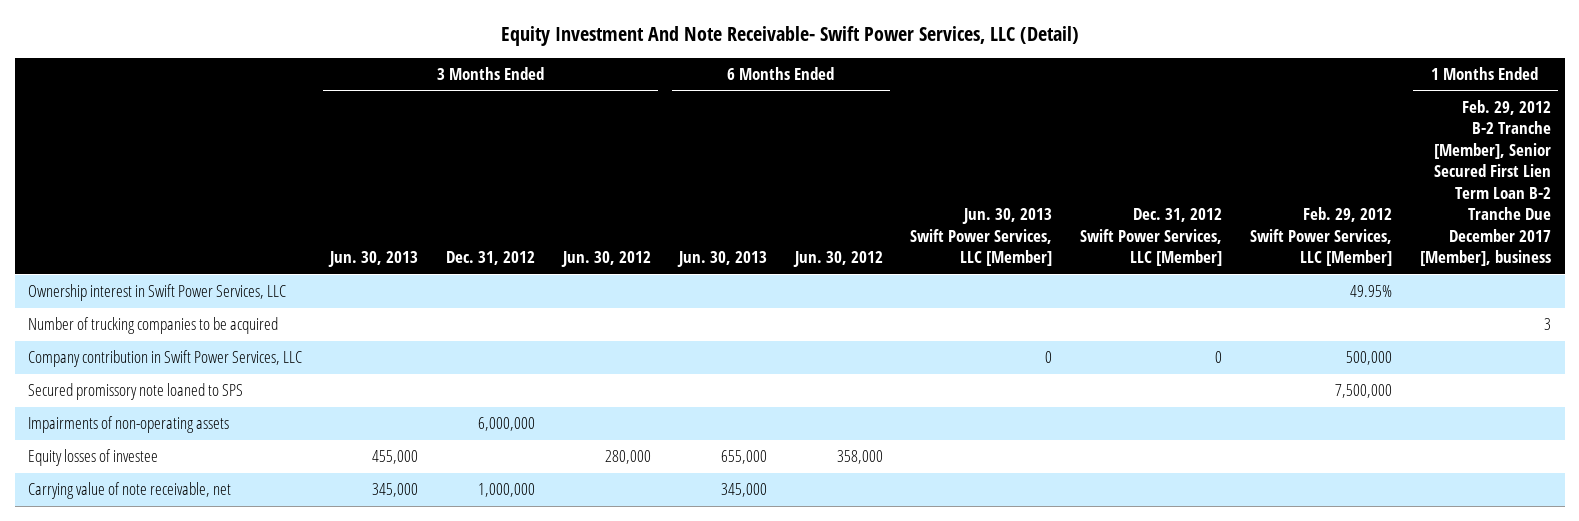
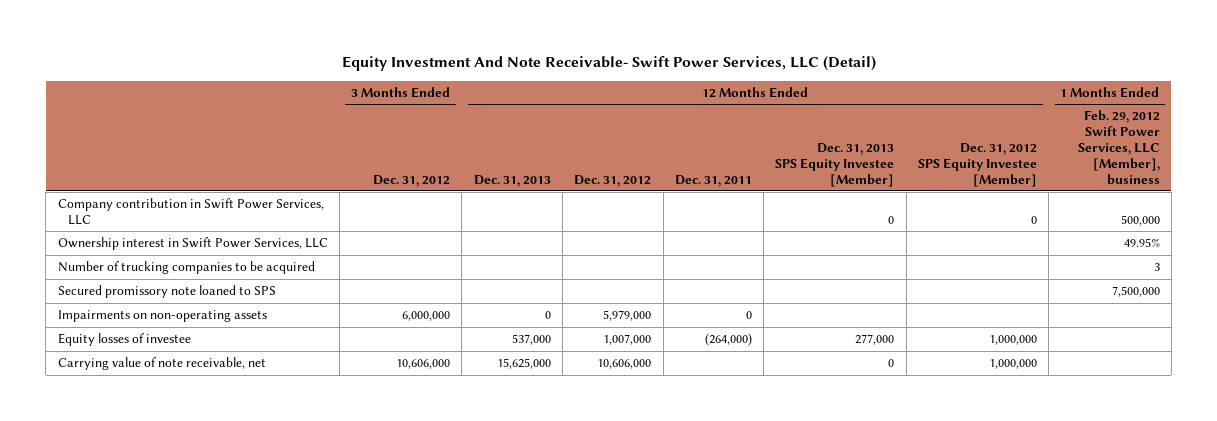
- | 3 Months Ended Jun. 30, 2013 | 3 Months Ended Dec. 31, 2012 | 3 Months Ended Jun. 30, 2012 | 6 Months Ended Jun. 30, 2013 | 6 Months Ended Jun. 30, 2012 | Jun. 30, 2013 Swift Power Services, LLC [Member] | Dec. 31, 2012 Swift Power Services, LLC [Member] | Feb. 29, 2012 Swift Power Services, LLC [Member] | 1 Months Ended Feb. 29, 2012 B-2 Tranche [Member], Senior Secured First Lien Term Loan B-2 Tranche Due December 2017 [Member], business
+ | 3 Months Ended Dec. 31, 2012 | 12 Months Ended Dec. 31, 2013 | 12 Months Ended Dec. 31, 2012 | 12 Months Ended Dec. 31, 2011 | 12 Months Ended Dec. 31, 2013 SPS Equity Investee [Member] | 12 Months Ended Dec. 31, 2012 SPS Equity Investee [Member] | 1 Months Ended Feb. 29, 2012 Swift Power Services, LLC [Member], business
moved up: Company contribution in Swift Power Services, LLC | | | | | 0 | 0 | 500,000
- Impairments of non-operating assets | | 6,000,000 | | | | | | |
+ Impairments on non-operating assets | 6,000,000 | 0 | 5,979,000 | 0 | | |
- Carrying value of note receivable, net | 345,000 | 1,000,000 | | 345,000 | | | | |
+ Carrying value of note receivable, net | 10,606,000 | 15,625,000 | 10,606,000 | | 0 | 1,000,000 |

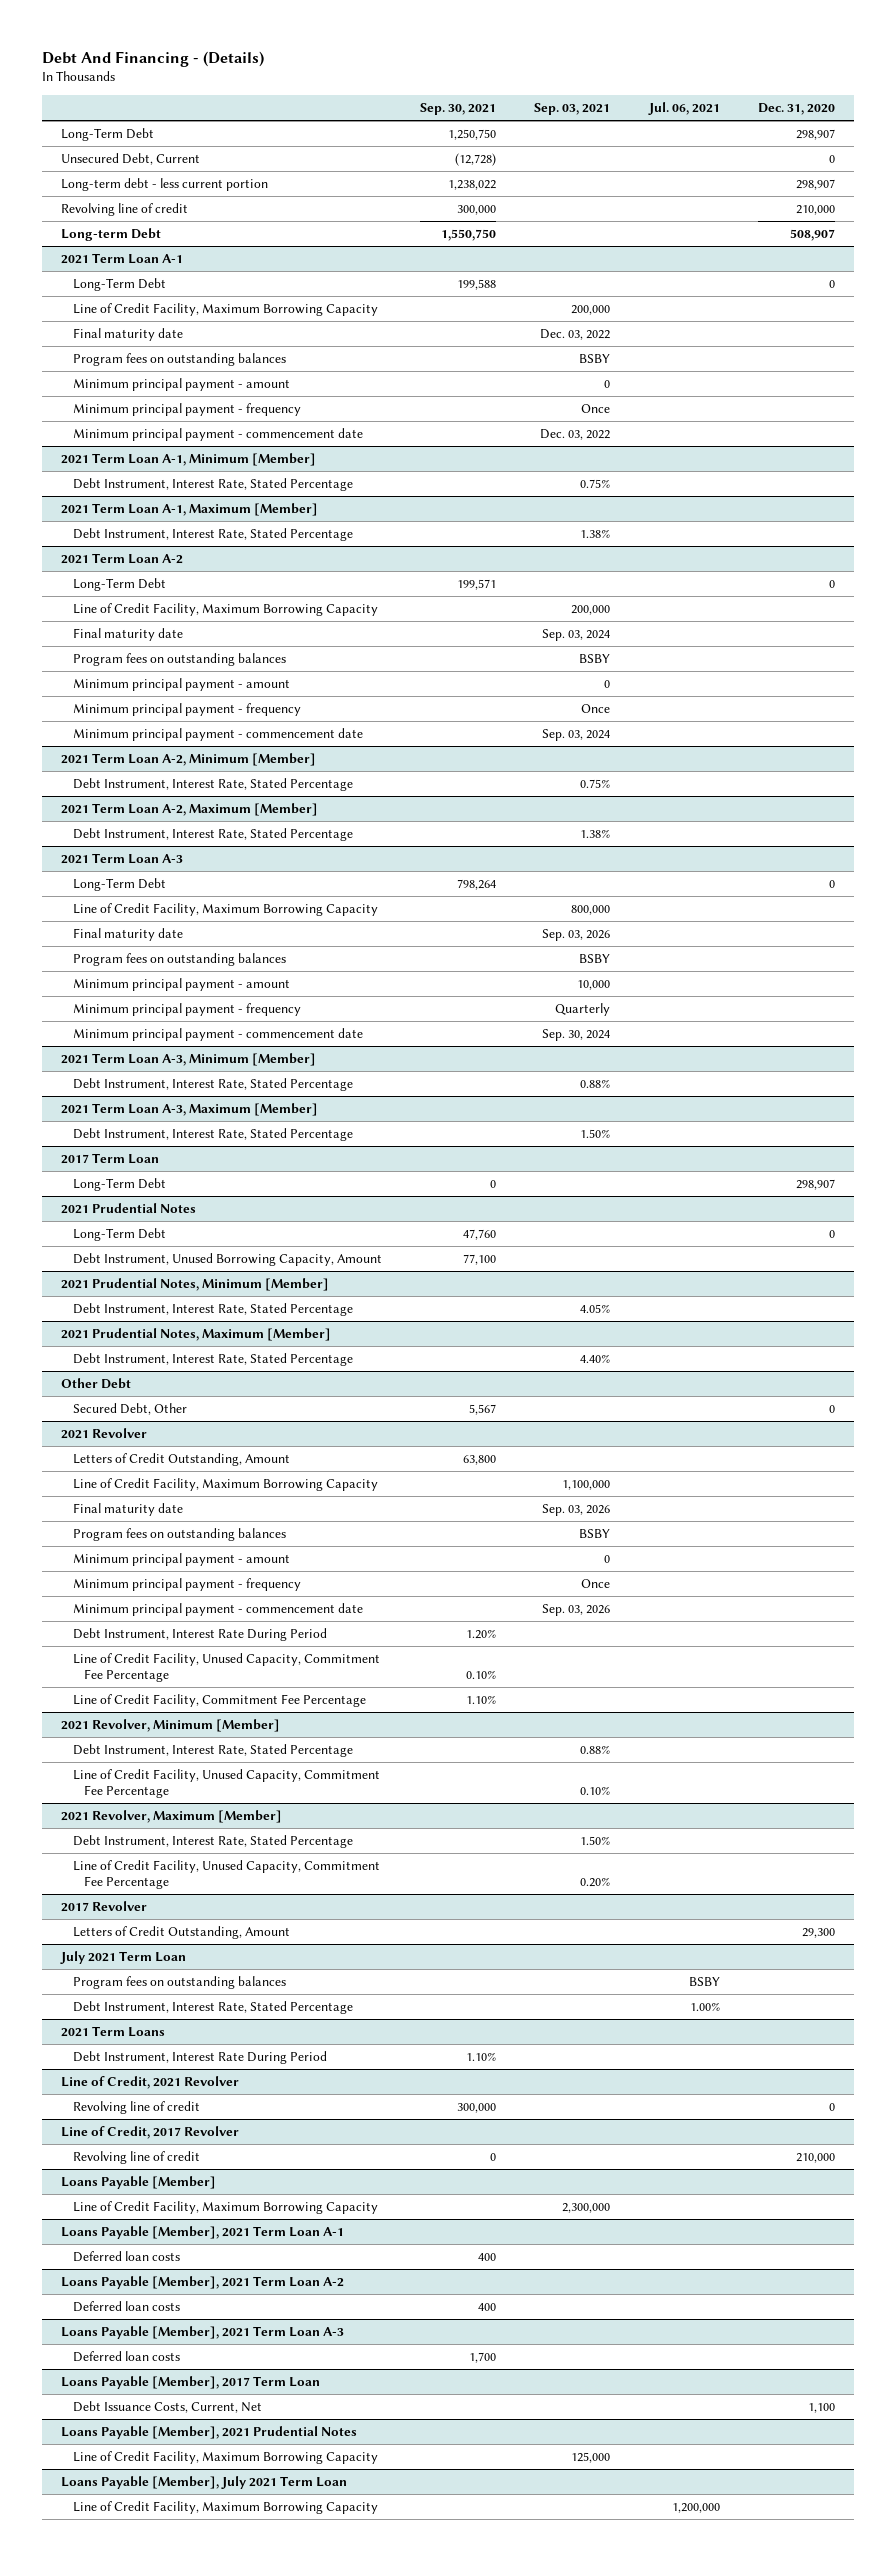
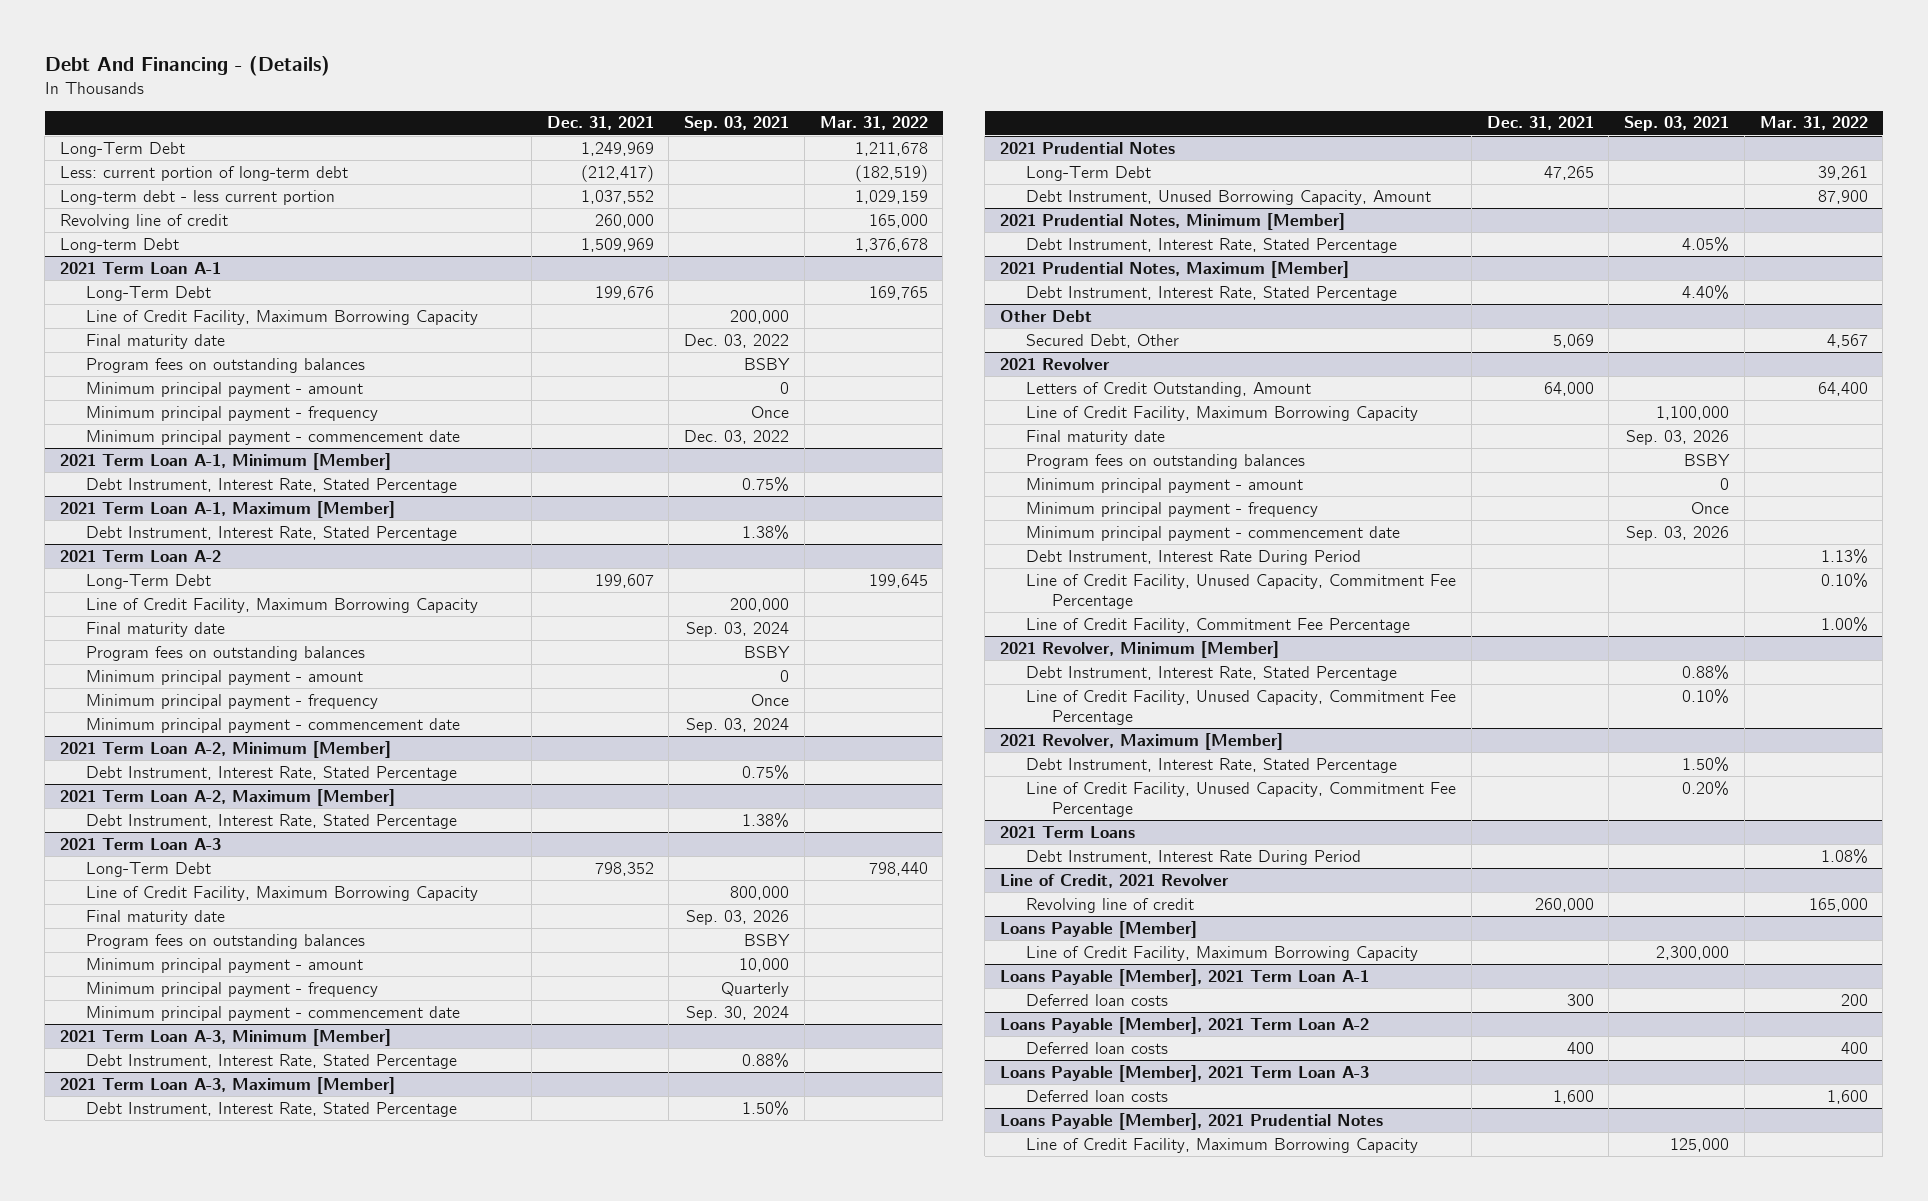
- | Sep. 30, 2021 | Sep. 03, 2021 | Jul. 06, 2021 | Dec. 31, 2020
+ | Dec. 31, 2021 | Sep. 03, 2021 | Mar. 31, 2022
- Unsecured Debt, Current | (12,728) | | | 0
+ Less: current portion of long-term debt | (212,417) | | (182,519)
- 2017 Term Loan
- Long-Term Debt | 0 | | | 298,907
- 2017 Revolver
- Letters of Credit Outstanding, Amount | | | | 29,300
- July 2021 Term Loan
- Program fees on outstanding balances | | | BSBY |
- Debt Instrument, Interest Rate, Stated Percentage | | | 1.00% |
- Line of Credit, 2017 Revolver
- Revolving line of credit | 0 | | | 210,000
- Loans Payable [Member], 2017 Term Loan
- Debt Issuance Costs, Current, Net | | | | 1,100
- Loans Payable [Member], July 2021 Term Loan
- Line of Credit Facility, Maximum Borrowing Capacity | | | 1,200,000 |

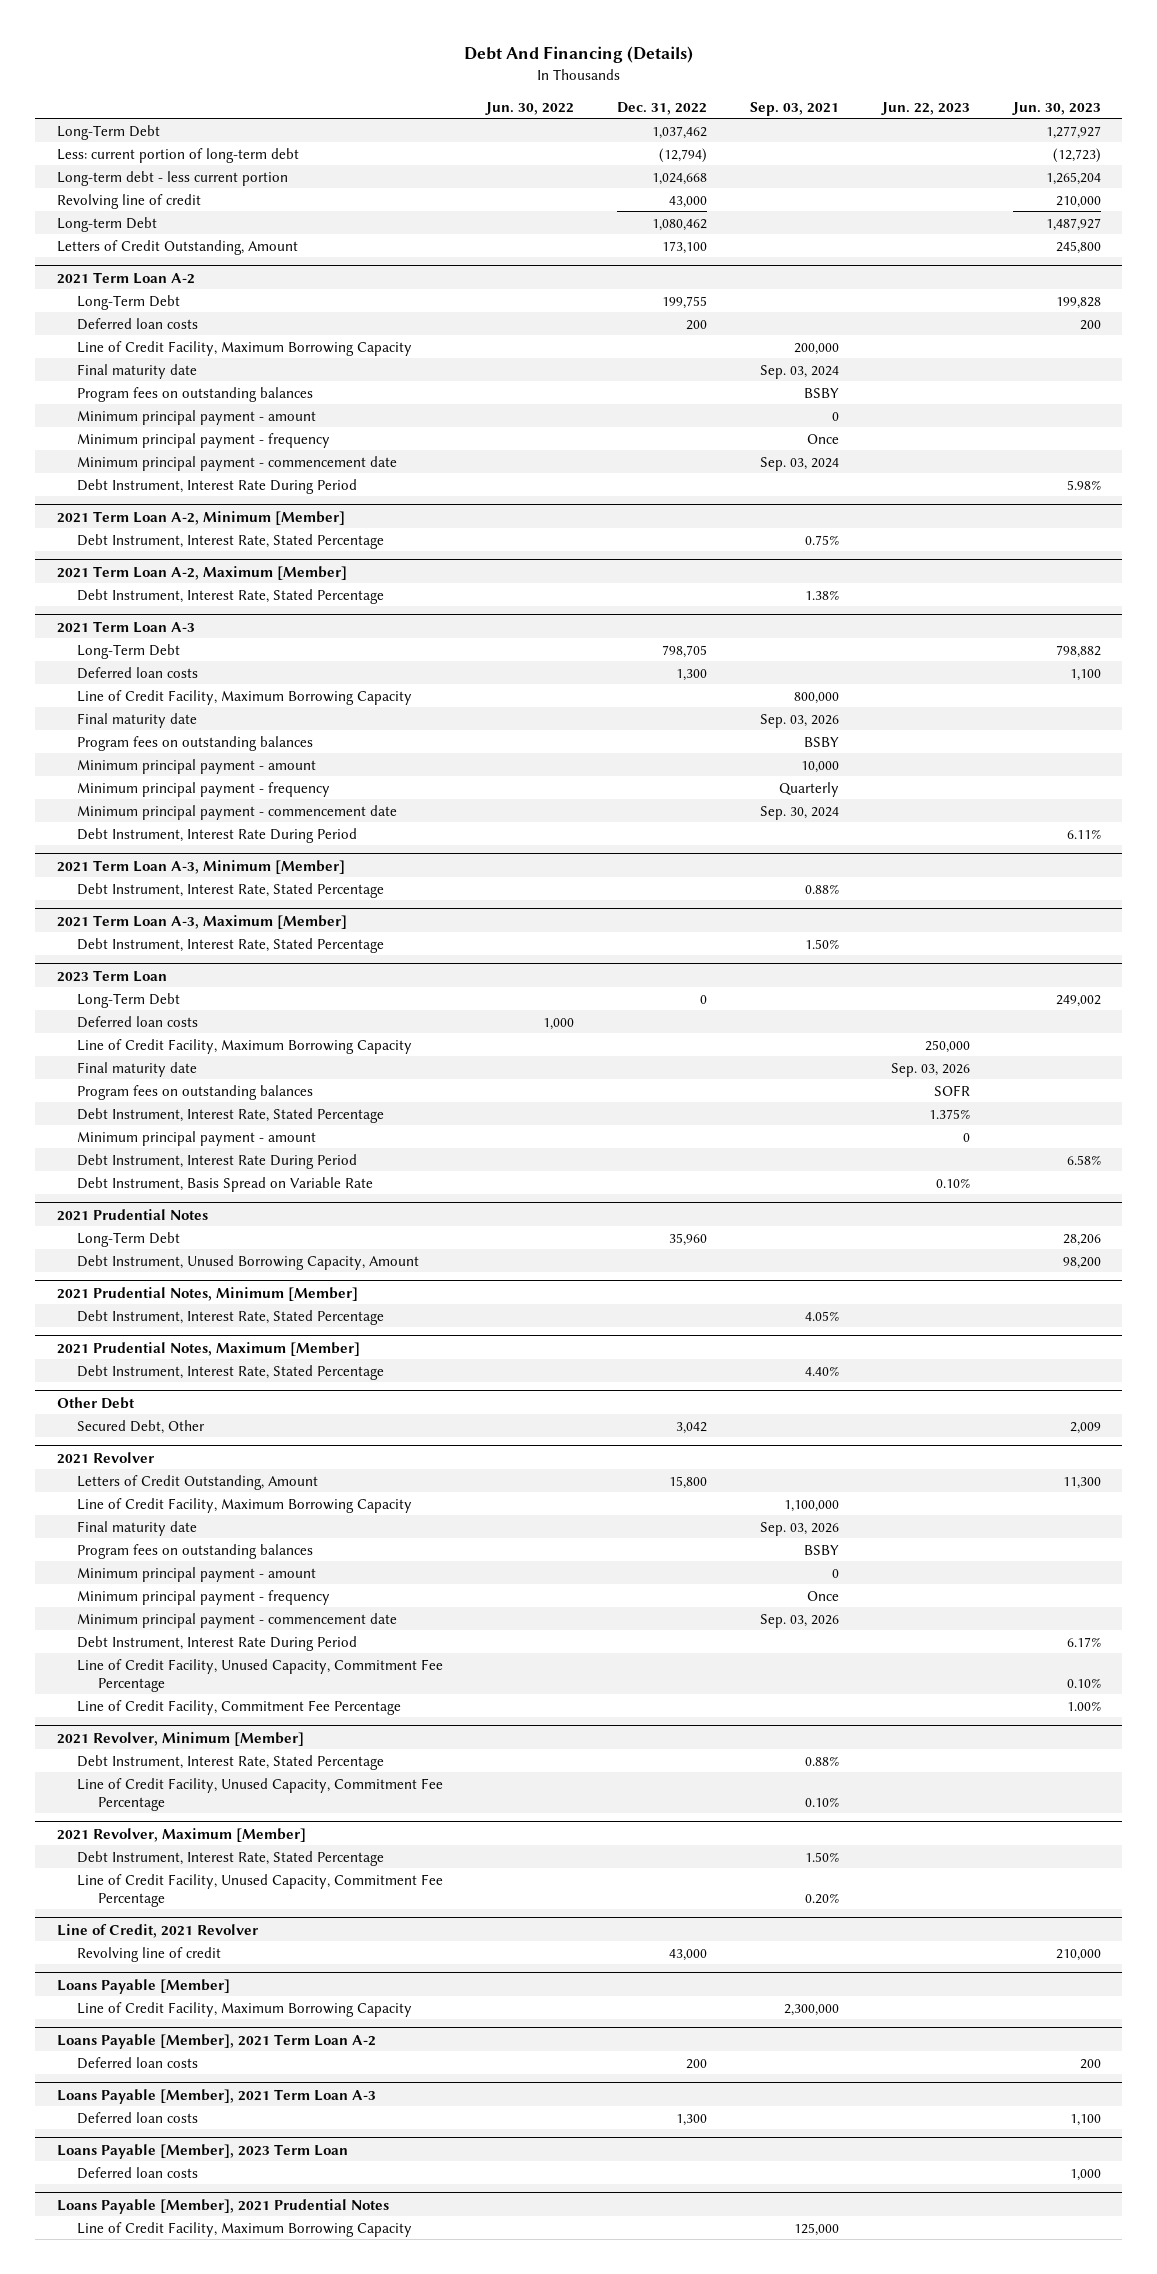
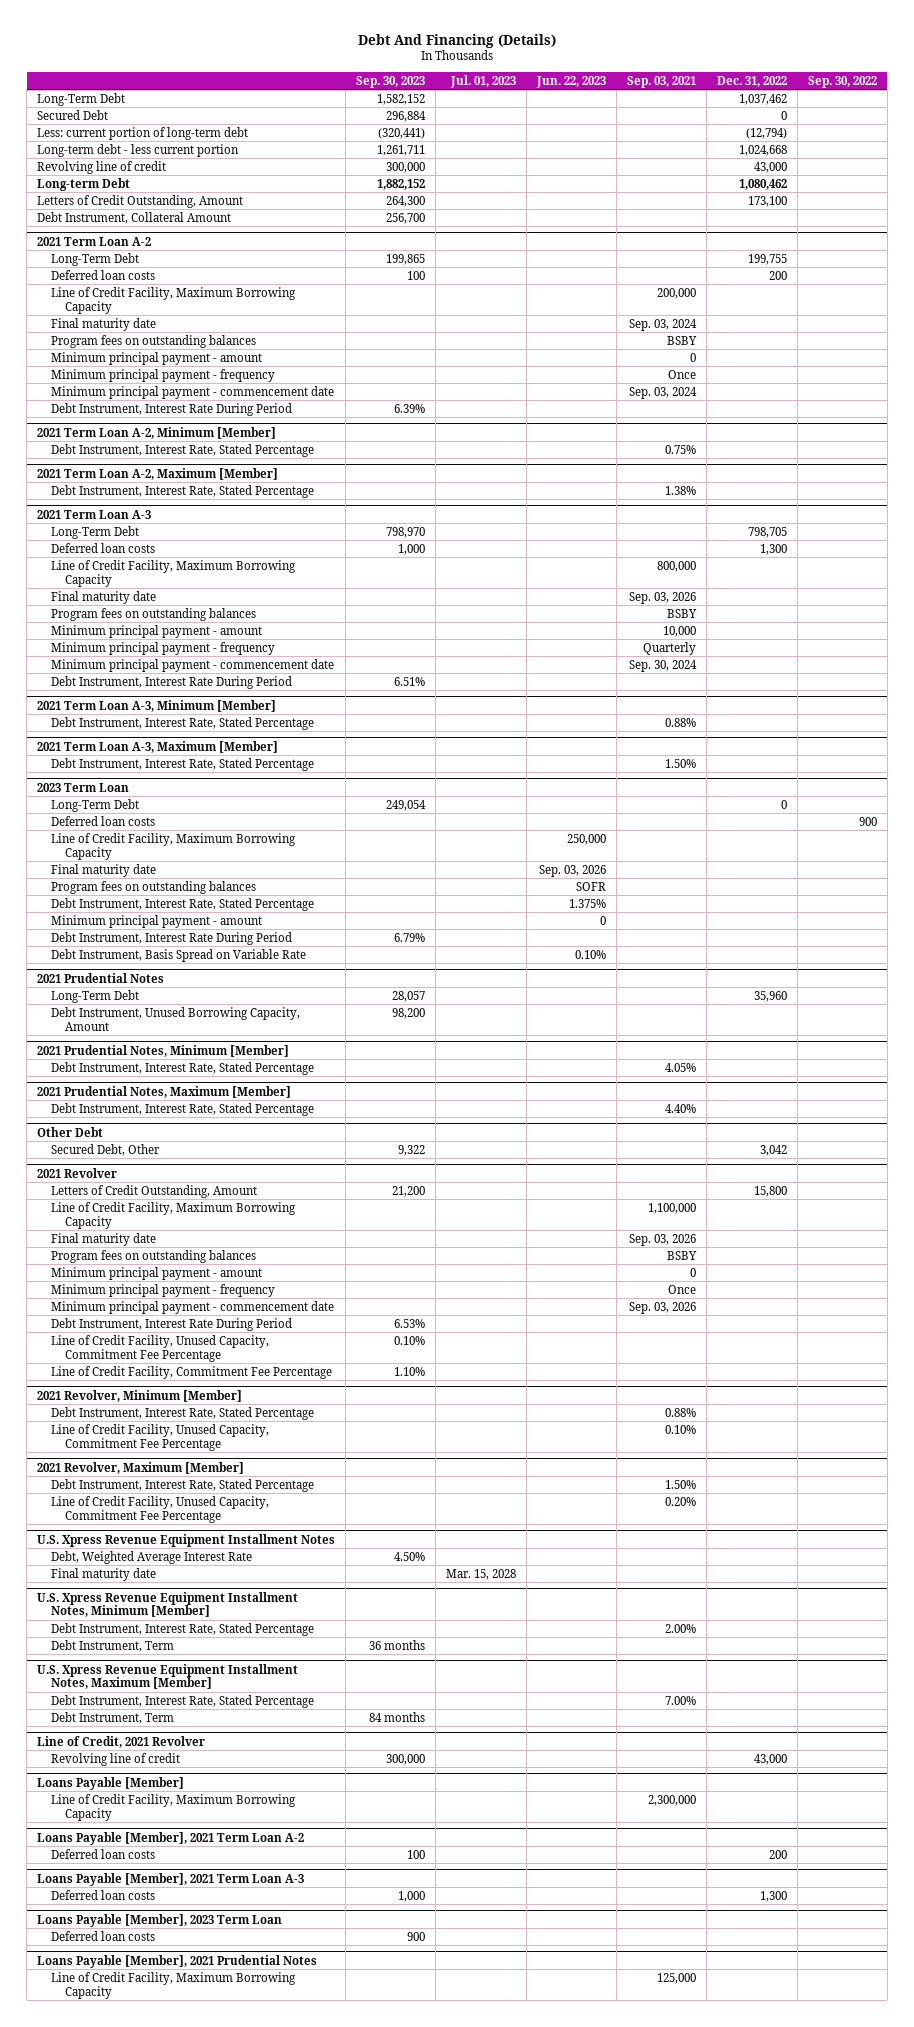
- | Jun. 30, 2022 | Dec. 31, 2022 | Sep. 03, 2021 | Jun. 22, 2023 | Jun. 30, 2023
+ | Sep. 30, 2023 | Jul. 01, 2023 | Jun. 22, 2023 | Sep. 03, 2021 | Dec. 31, 2022 | Sep. 30, 2022
+ Secured Debt | 296,884 | | | | 0 |
+ Debt Instrument, Collateral Amount | 256,700 | | | | |
+ U.S. Xpress Revenue Equipment Installment Notes
+ Debt, Weighted Average Interest Rate | 4.50% | | | | |
+ Final maturity date | | Mar. 15, 2028 | | | |
+ U.S. Xpress Revenue Equipment Installment Notes, Minimum [Member]
+ Debt Instrument, Interest Rate, Stated Percentage | | | | 2.00% | |
+ Debt Instrument, Term | 36 months | | | | |
+ U.S. Xpress Revenue Equipment Installment Notes, Maximum [Member]
+ Debt Instrument, Interest Rate, Stated Percentage | | | | 7.00% | |
+ Debt Instrument, Term | 84 months | | | | |

